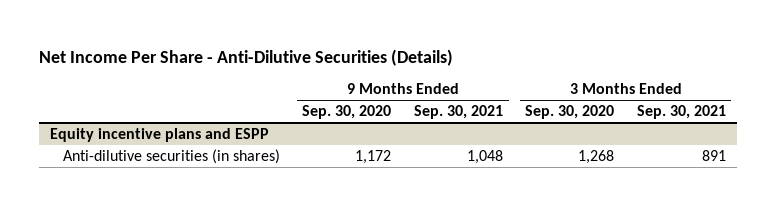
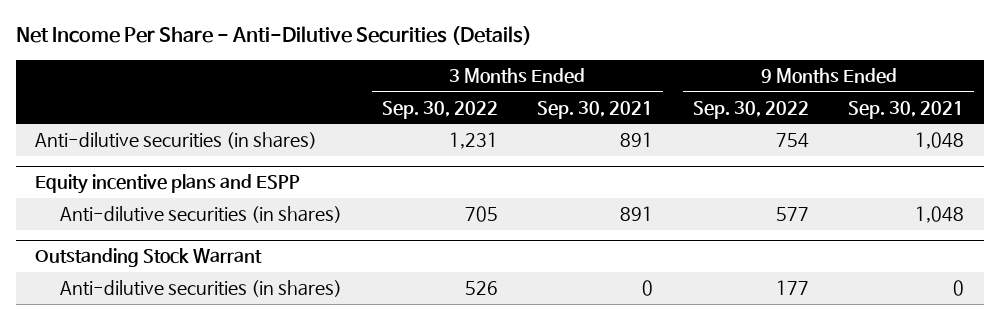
- | 9 Months Ended Sep. 30, 2020 | 9 Months Ended Sep. 30, 2021 | 3 Months Ended Sep. 30, 2020 | 3 Months Ended Sep. 30, 2021
+ | 3 Months Ended Sep. 30, 2022 | 3 Months Ended Sep. 30, 2021 | 9 Months Ended Sep. 30, 2022 | 9 Months Ended Sep. 30, 2021
+ Anti-dilutive securities (in shares) | 1,231 | 891 | 754 | 1,048
+ Outstanding Stock Warrant
+ Anti-dilutive securities (in shares) | 526 | 0 | 177 | 0

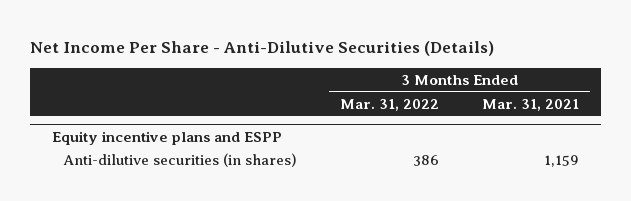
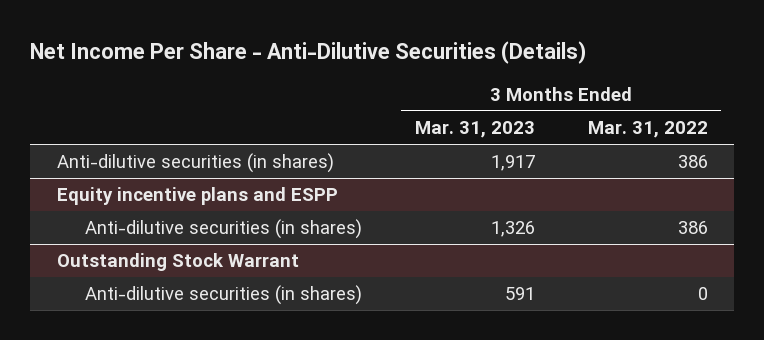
- | 3 Months Ended Mar. 31, 2022 | 3 Months Ended Mar. 31, 2021
+ | 3 Months Ended Mar. 31, 2023 | 3 Months Ended Mar. 31, 2022
+ Anti-dilutive securities (in shares) | 1,917 | 386
+ Outstanding Stock Warrant
+ Anti-dilutive securities (in shares) | 591 | 0

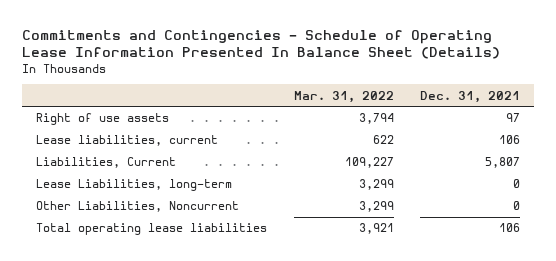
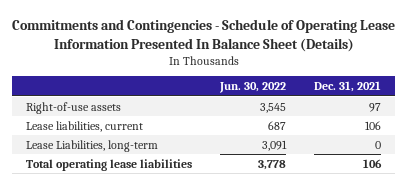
- | Mar. 31, 2022 | Dec. 31, 2021
+ | Jun. 30, 2022 | Dec. 31, 2021
- Right of use assets | 3,794 | 97
+ Right-of-use assets | 3,545 | 97
- Liabilities, Current | 109,227 | 5,807
- Other Liabilities, Noncurrent | 3,299 | 0

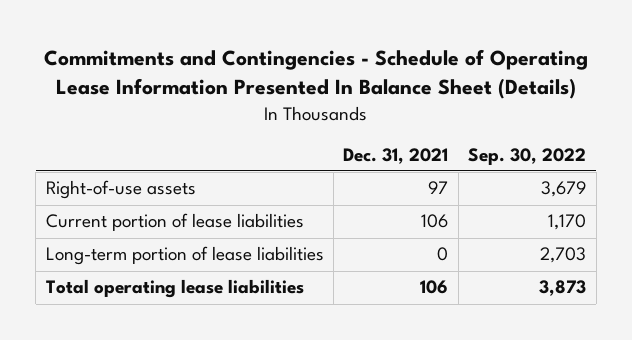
- | Jun. 30, 2022 | Dec. 31, 2021
+ | Dec. 31, 2021 | Sep. 30, 2022
- Lease liabilities, current | 687 | 106
- Lease Liabilities, long-term | 3,091 | 0
+ Current portion of lease liabilities | 106 | 1,170
+ Long-term portion of lease liabilities | 0 | 2,703

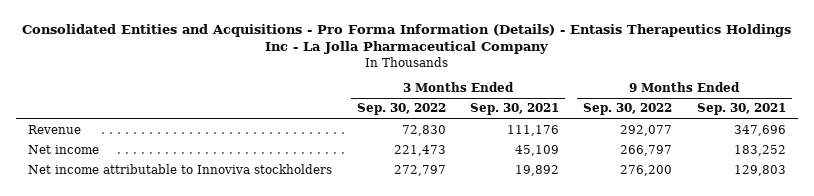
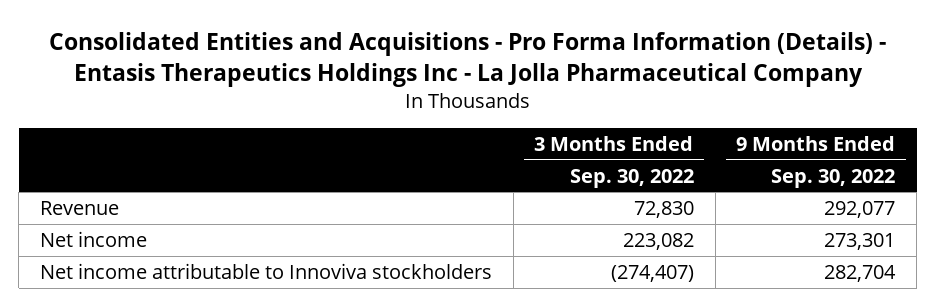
- | 3 Months Ended Sep. 30, 2022 | 3 Months Ended Sep. 30, 2021 | 9 Months Ended Sep. 30, 2022 | 9 Months Ended Sep. 30, 2021
+ | 3 Months Ended Sep. 30, 2022 | 9 Months Ended Sep. 30, 2022
- Net income | 221,473 | 45,109 | 266,797 | 183,252
- Net income attributable to Innoviva stockholders | 272,797 | 19,892 | 276,200 | 129,803
+ Net income | 223,082 | 273,301
+ Net income attributable to Innoviva stockholders | (274,407) | 282,704

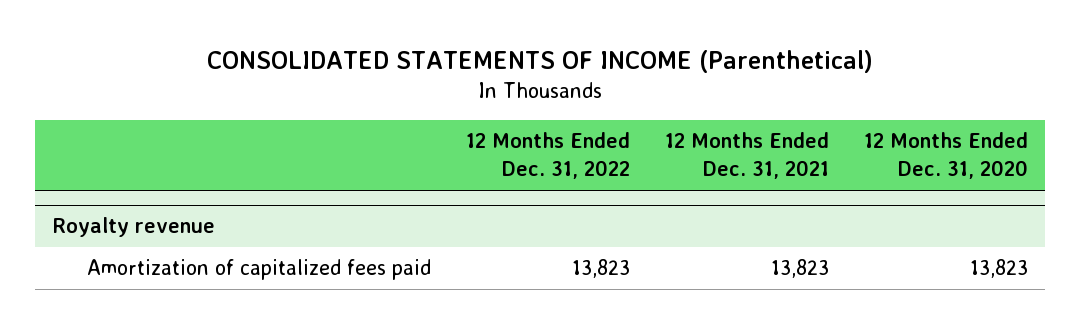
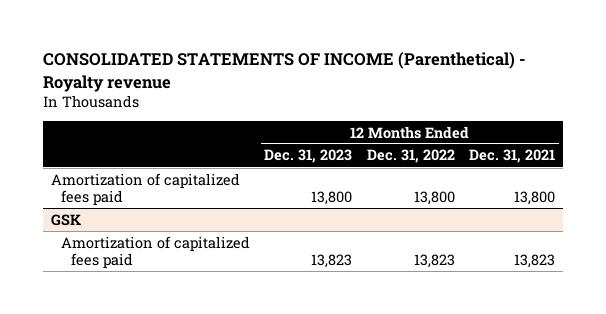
- CONSOLIDATED STATEMENTS OF INCOME (Parenthetical)
+ CONSOLIDATED STATEMENTS OF INCOME (Parenthetical) - Royalty revenue
- | 12 Months Ended Dec. 31, 2022 | 12 Months Ended Dec. 31, 2021 | 12 Months Ended Dec. 31, 2020
+ | 12 Months Ended Dec. 31, 2023 | 12 Months Ended Dec. 31, 2022 | 12 Months Ended Dec. 31, 2021
- Royalty revenue
+ Amortization of capitalized fees paid | 13,800 | 13,800 | 13,800
+ GSK

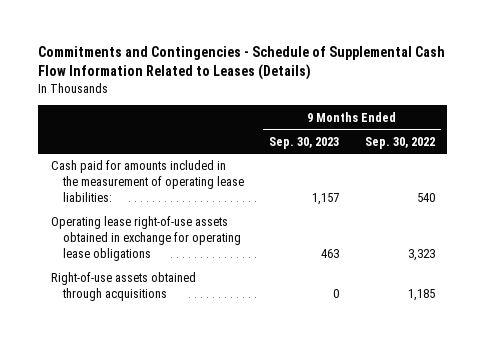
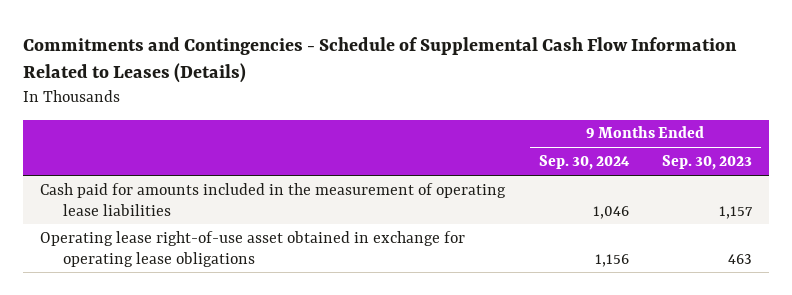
- | 9 Months Ended Sep. 30, 2023 | 9 Months Ended Sep. 30, 2022
+ | 9 Months Ended Sep. 30, 2024 | 9 Months Ended Sep. 30, 2023
- Cash paid for amounts included in the measurement of operating lease liabilities: | 1,157 | 540
- Operating lease right-of-use assets obtained in exchange for operating lease obligations | 463 | 3,323
- Right-of-use assets obtained through acquisitions | 0 | 1,185
+ Cash paid for amounts included in the measurement of operating lease liabilities | 1,046 | 1,157
+ Operating lease right-of-use asset obtained in exchange for operating lease obligations | 1,156 | 463

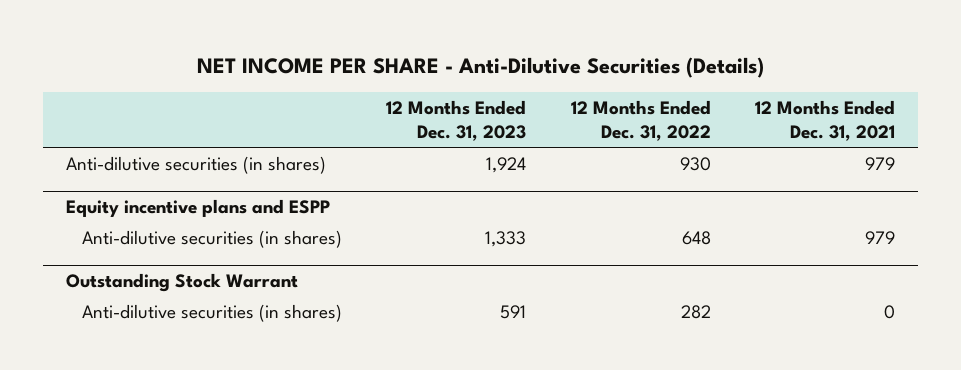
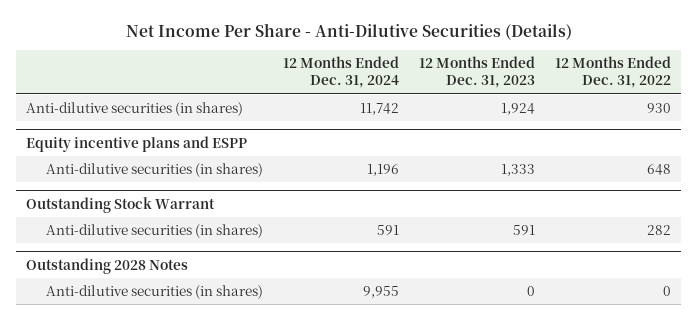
- NET INCOME PER SHARE - Anti-Dilutive Securities (Details)
+ Net Income Per Share - Anti-Dilutive Securities (Details)
- | 12 Months Ended Dec. 31, 2023 | 12 Months Ended Dec. 31, 2022 | 12 Months Ended Dec. 31, 2021
+ | 12 Months Ended Dec. 31, 2024 | 12 Months Ended Dec. 31, 2023 | 12 Months Ended Dec. 31, 2022
+ Outstanding 2028 Notes
+ Anti-dilutive securities (in shares) | 9,955 | 0 | 0

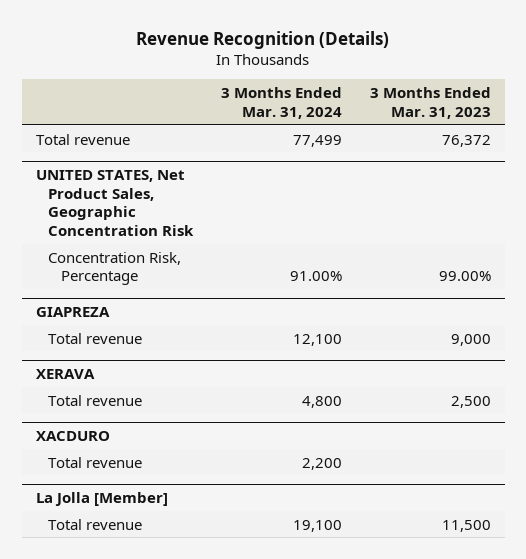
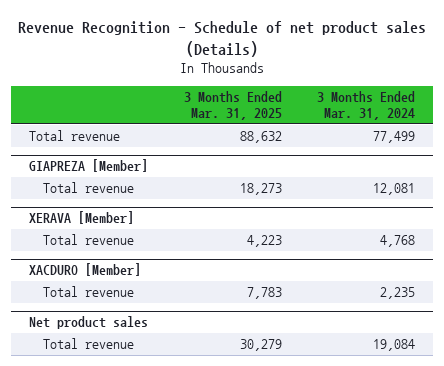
- Revenue Recognition (Details)
+ Revenue Recognition - Schedule of net product sales (Details)
- | 3 Months Ended Mar. 31, 2024 | 3 Months Ended Mar. 31, 2023
+ | 3 Months Ended Mar. 31, 2025 | 3 Months Ended Mar. 31, 2024
- UNITED STATES, Net Product Sales, Geographic Concentration Risk
- Concentration Risk, Percentage | 91.00% | 99.00%
- GIAPREZA
- Total revenue | 12,100 | 9,000
- XERAVA
- Total revenue | 4,800 | 2,500
- XACDURO
- Total revenue | 2,200 |
- La Jolla [Member]
- Total revenue | 19,100 | 11,500
+ GIAPREZA [Member]
+ Total revenue | 18,273 | 12,081
+ XERAVA [Member]
+ Total revenue | 4,223 | 4,768
+ XACDURO [Member]
+ Total revenue | 7,783 | 2,235
+ Net product sales
+ Total revenue | 30,279 | 19,084

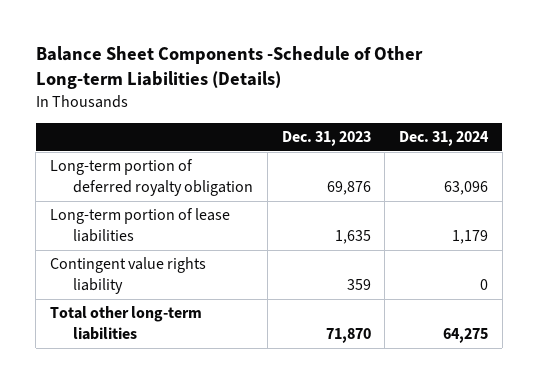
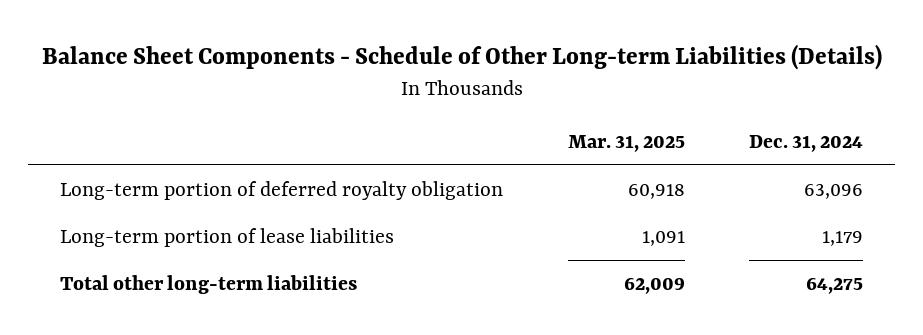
- Balance Sheet Components -Schedule of Other Long-term Liabilities (Details)
+ Balance Sheet Components - Schedule of Other Long-term Liabilities (Details)
- | Dec. 31, 2023 | Dec. 31, 2024
+ | Mar. 31, 2025 | Dec. 31, 2024
- Contingent value rights liability | 359 | 0

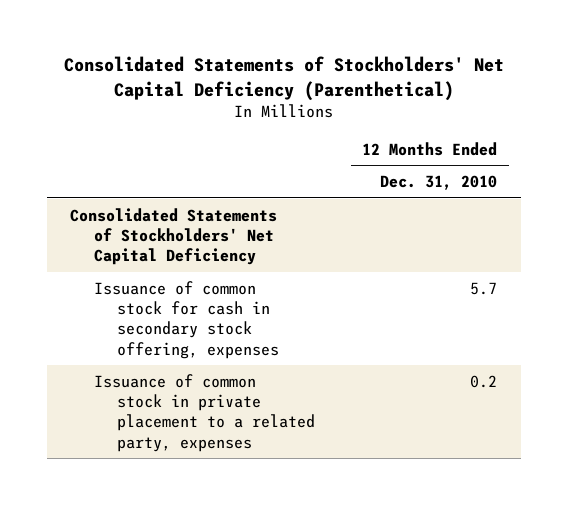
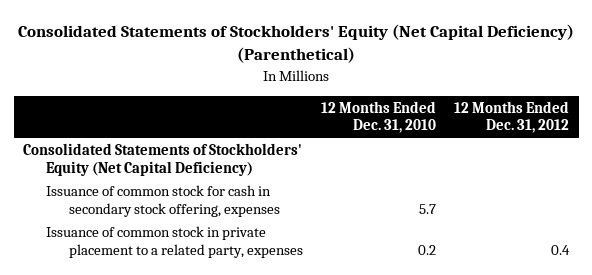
- Consolidated Statements of Stockholders' Net Capital Deficiency (Parenthetical)
+ Consolidated Statements of Stockholders' Equity (Net Capital Deficiency) (Parenthetical)
- | 12 Months Ended Dec. 31, 2010
+ | 12 Months Ended Dec. 31, 2010 | 12 Months Ended Dec. 31, 2012
- Consolidated Statements of Stockholders' Net Capital Deficiency
+ Consolidated Statements of Stockholders' Equity (Net Capital Deficiency)

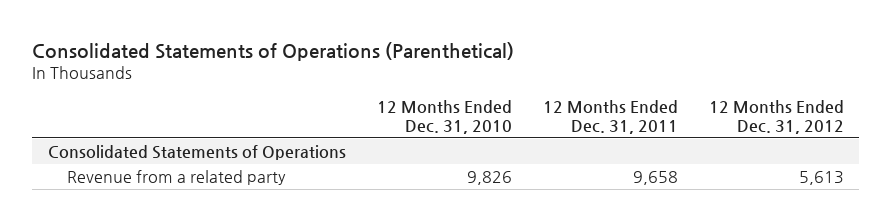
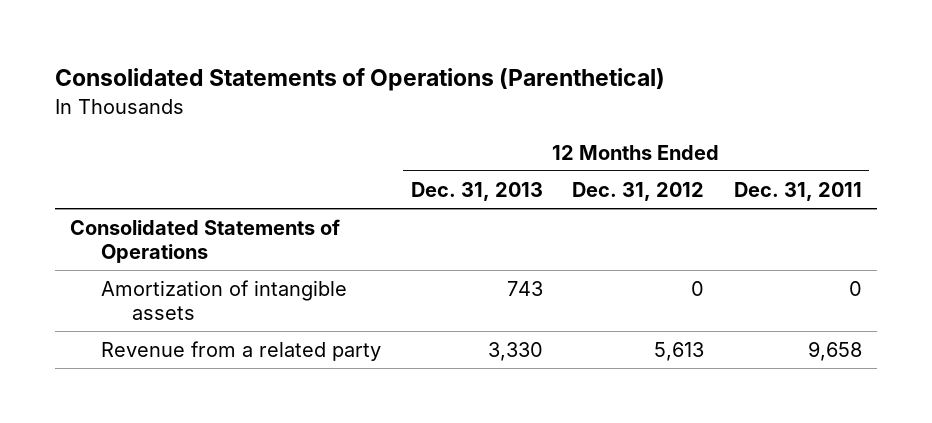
- | 12 Months Ended Dec. 31, 2010 | 12 Months Ended Dec. 31, 2011 | 12 Months Ended Dec. 31, 2012
+ | 12 Months Ended Dec. 31, 2013 | 12 Months Ended Dec. 31, 2012 | 12 Months Ended Dec. 31, 2011
+ Amortization of intangible assets | 743 | 0 | 0

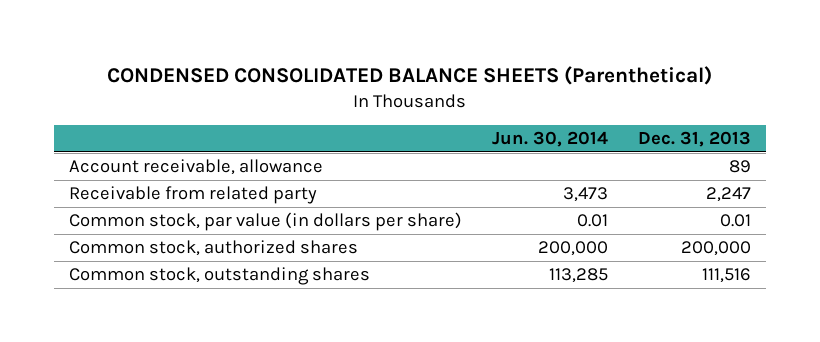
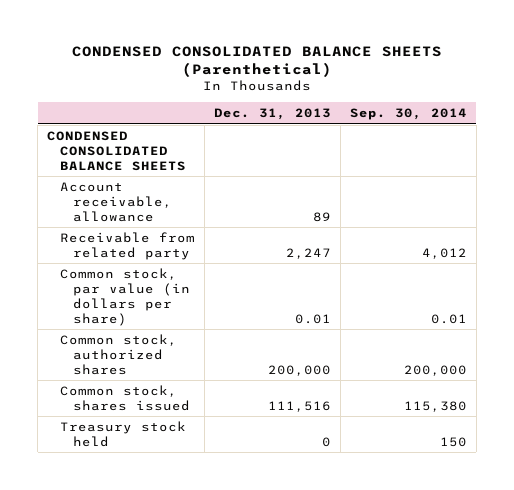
- | Jun. 30, 2014 | Dec. 31, 2013
+ | Dec. 31, 2013 | Sep. 30, 2014
+ CONDENSED CONSOLIDATED BALANCE SHEETS
- Common stock, outstanding shares | 113,285 | 111,516
+ Common stock, shares issued | 111,516 | 115,380
+ Treasury stock held | 0 | 150

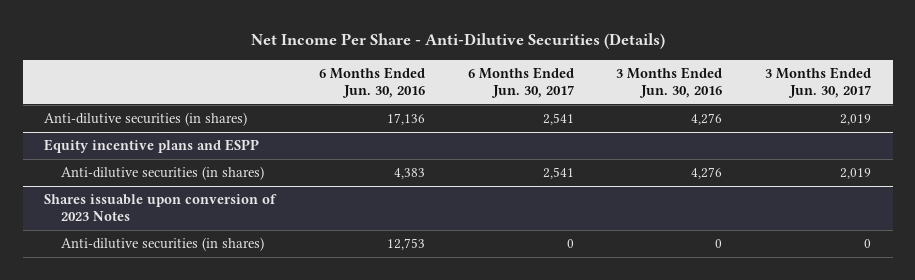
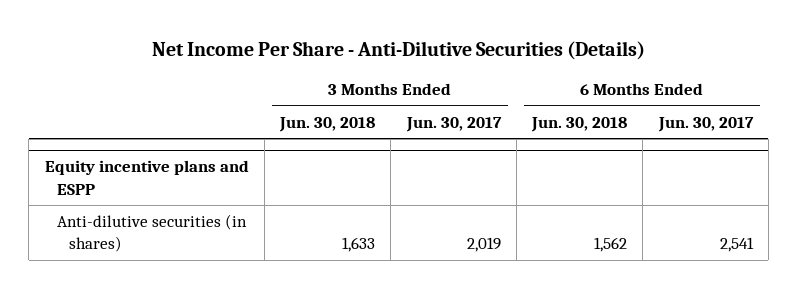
- | 6 Months Ended Jun. 30, 2016 | 6 Months Ended Jun. 30, 2017 | 3 Months Ended Jun. 30, 2016 | 3 Months Ended Jun. 30, 2017
+ | 3 Months Ended Jun. 30, 2018 | 3 Months Ended Jun. 30, 2017 | 6 Months Ended Jun. 30, 2018 | 6 Months Ended Jun. 30, 2017
- Anti-dilutive securities (in shares) | 17,136 | 2,541 | 4,276 | 2,019
- Shares issuable upon conversion of 2023 Notes
- Anti-dilutive securities (in shares) | 12,753 | 0 | 0 | 0

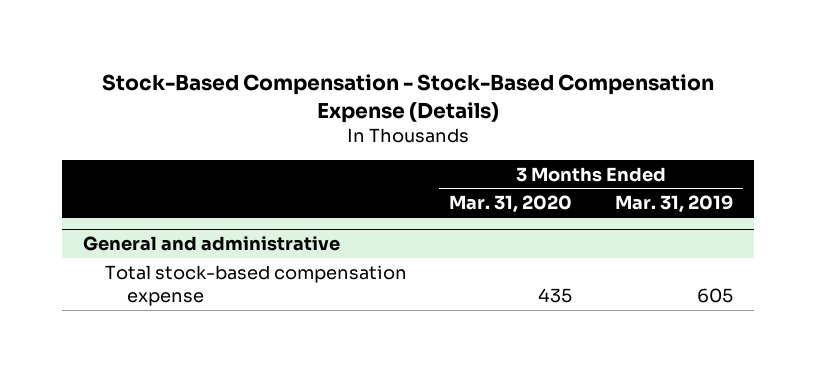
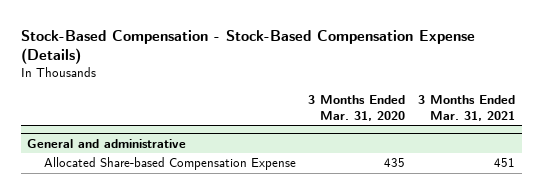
- | 3 Months Ended Mar. 31, 2020 | 3 Months Ended Mar. 31, 2019
+ | 3 Months Ended Mar. 31, 2020 | 3 Months Ended Mar. 31, 2021
@ General and administrative
- Total stock-based compensation expense | 435 | 605
+ Allocated Share-based Compensation Expense | 435 | 451

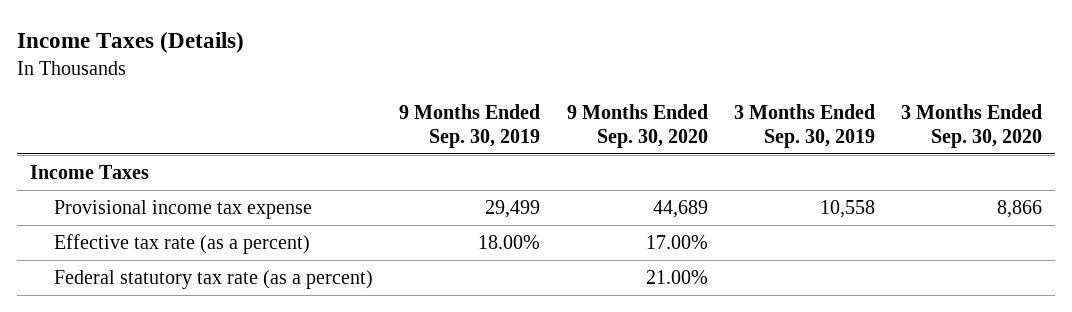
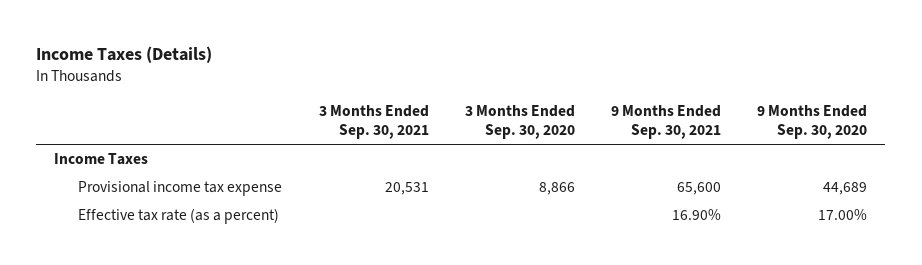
- | 9 Months Ended Sep. 30, 2019 | 9 Months Ended Sep. 30, 2020 | 3 Months Ended Sep. 30, 2019 | 3 Months Ended Sep. 30, 2020
+ | 3 Months Ended Sep. 30, 2021 | 3 Months Ended Sep. 30, 2020 | 9 Months Ended Sep. 30, 2021 | 9 Months Ended Sep. 30, 2020
- Federal statutory tax rate (as a percent) | | 21.00% | |

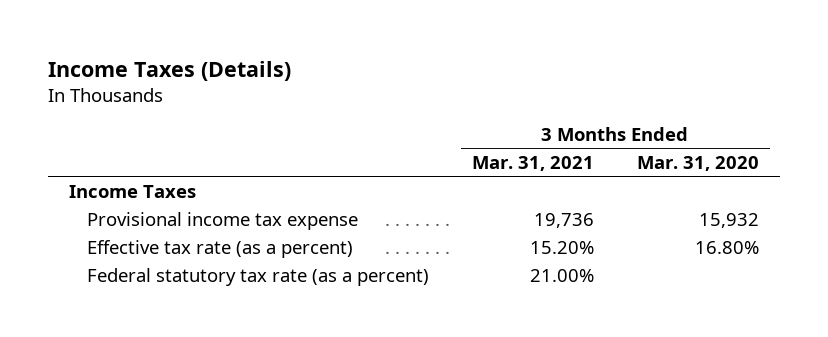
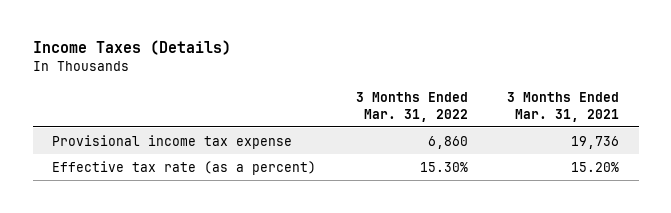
- | 3 Months Ended Mar. 31, 2021 | 3 Months Ended Mar. 31, 2020
+ | 3 Months Ended Mar. 31, 2022 | 3 Months Ended Mar. 31, 2021
- Income Taxes
- Federal statutory tax rate (as a percent) | 21.00% |

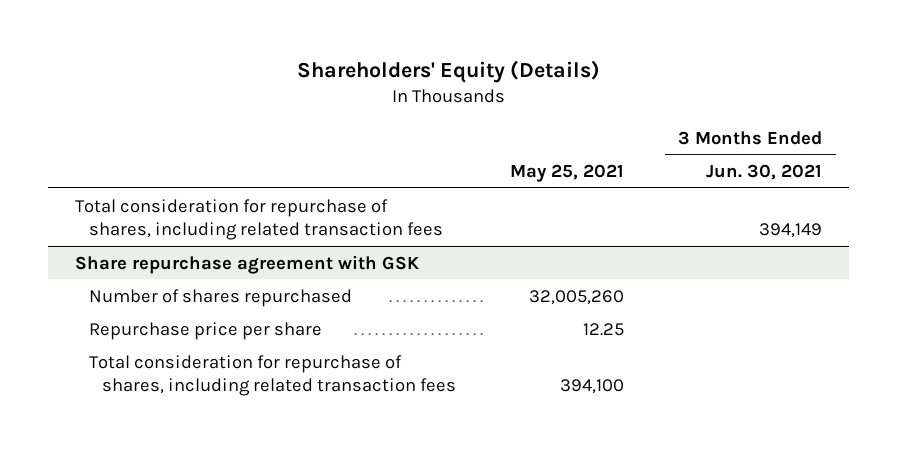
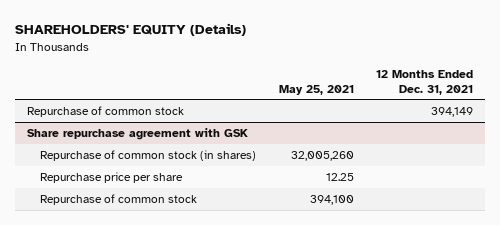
- Shareholders' Equity (Details)
+ SHAREHOLDERS' EQUITY (Details)
- | May 25, 2021 | 3 Months Ended Jun. 30, 2021
+ | May 25, 2021 | 12 Months Ended Dec. 31, 2021
- Total consideration for repurchase of shares, including related transaction fees | | 394,149
+ Repurchase of common stock | | 394,149
@ Share repurchase agreement with GSK
- Number of shares repurchased | 32,005,260 |
+ Repurchase of common stock (in shares) | 32,005,260 |
- Total consideration for repurchase of shares, including related transaction fees | 394,100 |
+ Repurchase of common stock | 394,100 |

